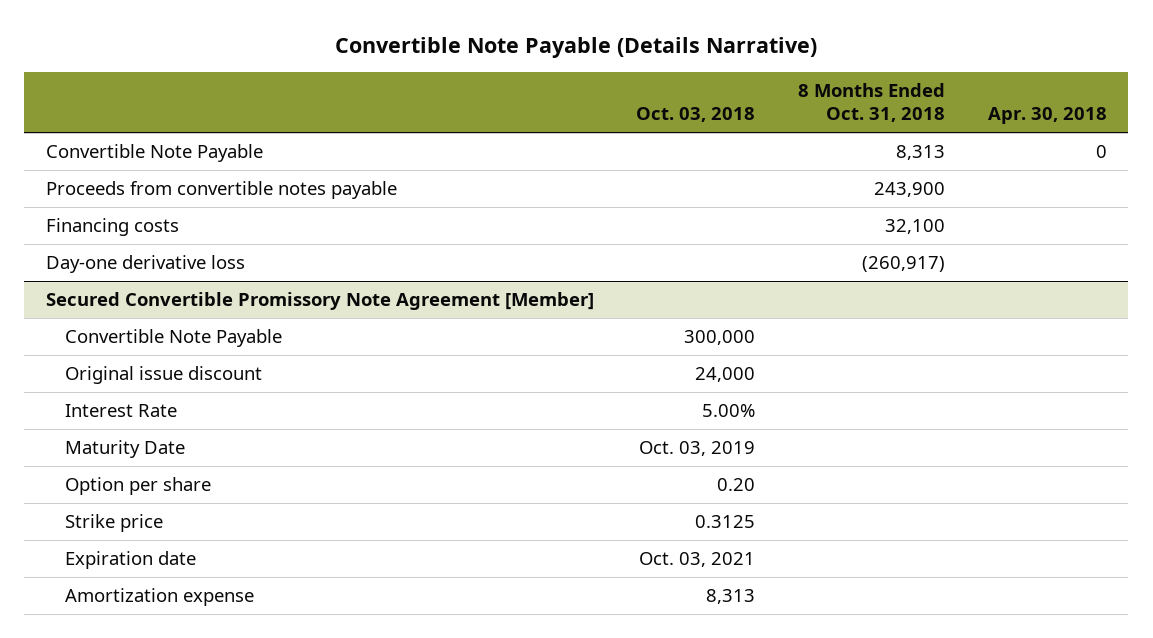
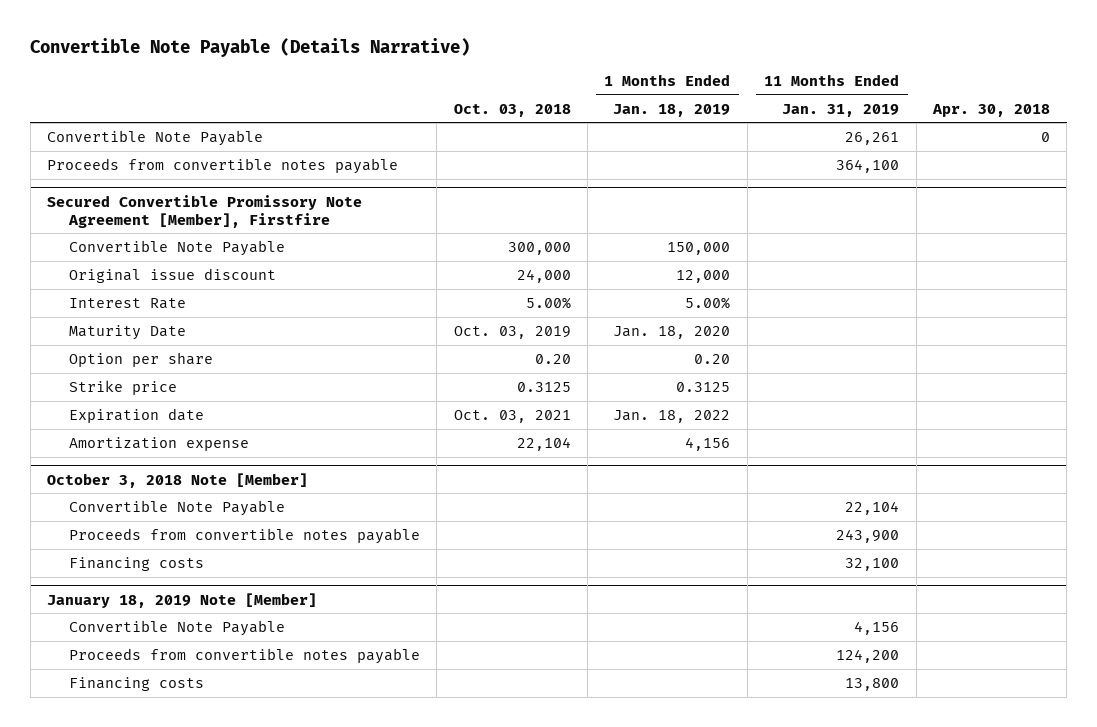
- | Oct. 03, 2018 | 8 Months Ended Oct. 31, 2018 | Apr. 30, 2018
+ | Oct. 03, 2018 | 1 Months Ended Jan. 18, 2019 | 11 Months Ended Jan. 31, 2019 | Apr. 30, 2018
- Financing costs | | 32,100 |
- Day-one derivative loss | | (260,917) |
- Secured Convertible Promissory Note Agreement [Member]
+ Secured Convertible Promissory Note Agreement [Member], Firstfire
- Amortization expense | 8,313 | |
+ Amortization expense | 22,104 | 4,156 | |
+ October 3, 2018 Note [Member]
+ Convertible Note Payable | | | 22,104 |
+ Proceeds from convertible notes payable | | | 243,900 |
+ Financing costs | | | 32,100 |
+ January 18, 2019 Note [Member]
+ Convertible Note Payable | | | 4,156 |
+ Proceeds from convertible notes payable | | | 124,200 |
+ Financing costs | | | 13,800 |

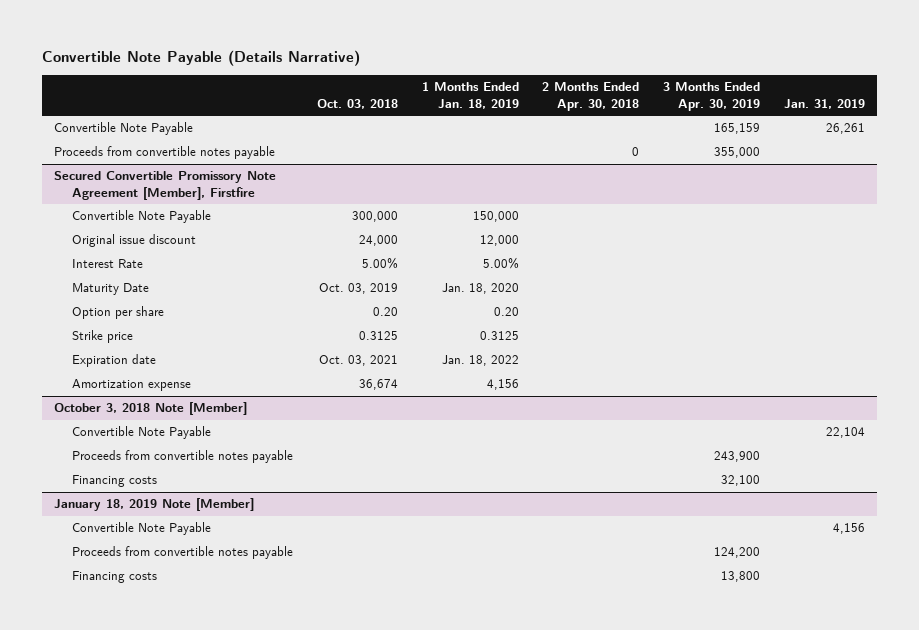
- | Oct. 03, 2018 | 1 Months Ended Jan. 18, 2019 | 11 Months Ended Jan. 31, 2019 | Apr. 30, 2018
+ | Oct. 03, 2018 | 1 Months Ended Jan. 18, 2019 | 2 Months Ended Apr. 30, 2018 | 3 Months Ended Apr. 30, 2019 | Jan. 31, 2019
@ Secured Convertible Promissory Note Agreement [Member], Firstfire
- Amortization expense | 22,104 | 4,156 | |
+ Amortization expense | 36,674 | 4,156 | | |

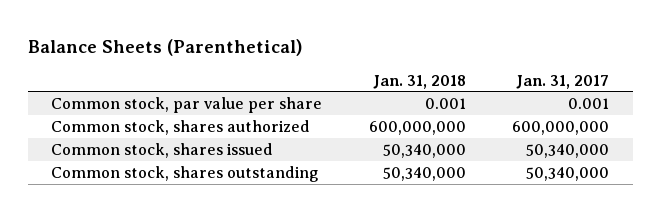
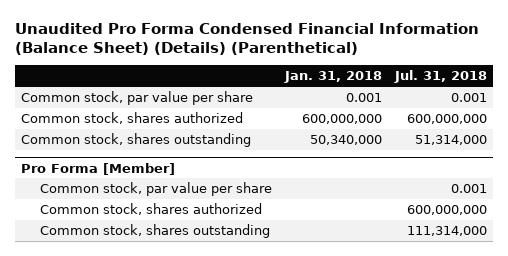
- Balance Sheets (Parenthetical)
+ Unaudited Pro Forma Condensed Financial Information (Balance Sheet) (Details) (Parenthetical)
- | Jan. 31, 2018 | Jan. 31, 2017
+ | Jan. 31, 2018 | Jul. 31, 2018
- Common stock, shares issued | 50,340,000 | 50,340,000
+ Pro Forma [Member]
+ Common stock, par value per share | | 0.001
+ Common stock, shares authorized | | 600,000,000
+ Common stock, shares outstanding | | 111,314,000

